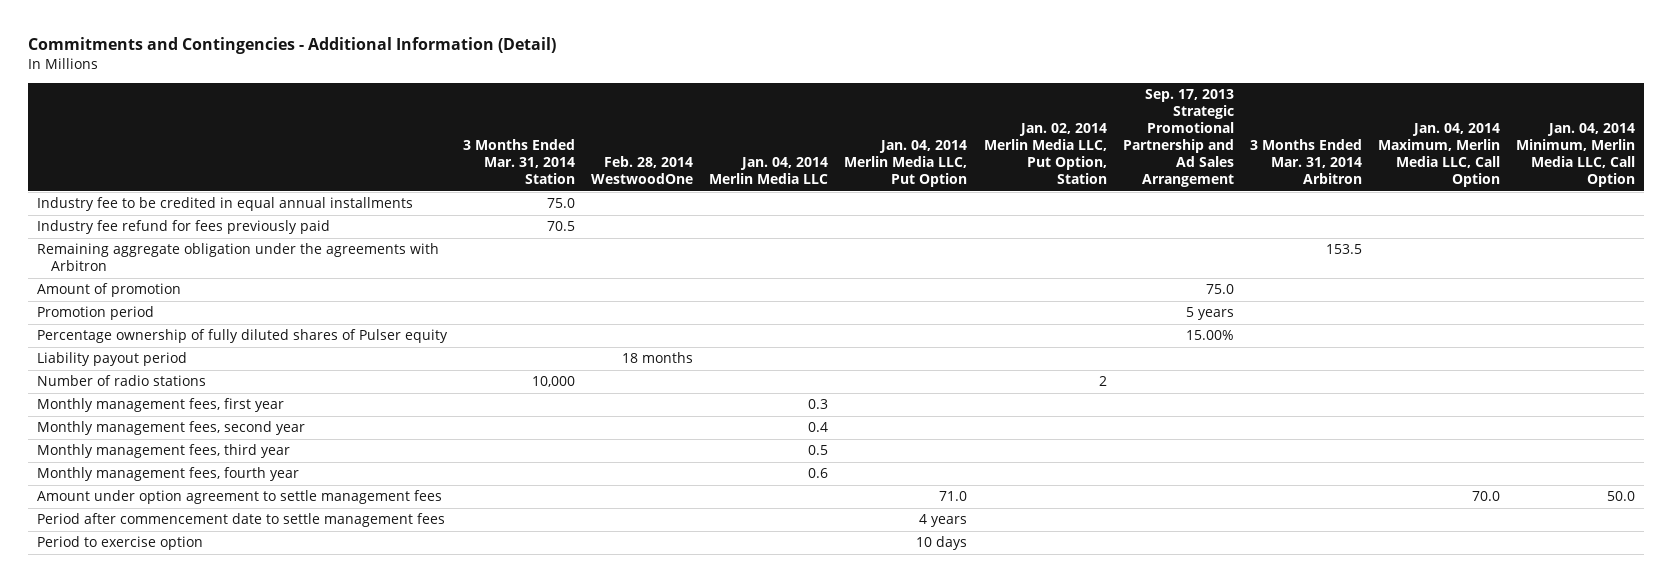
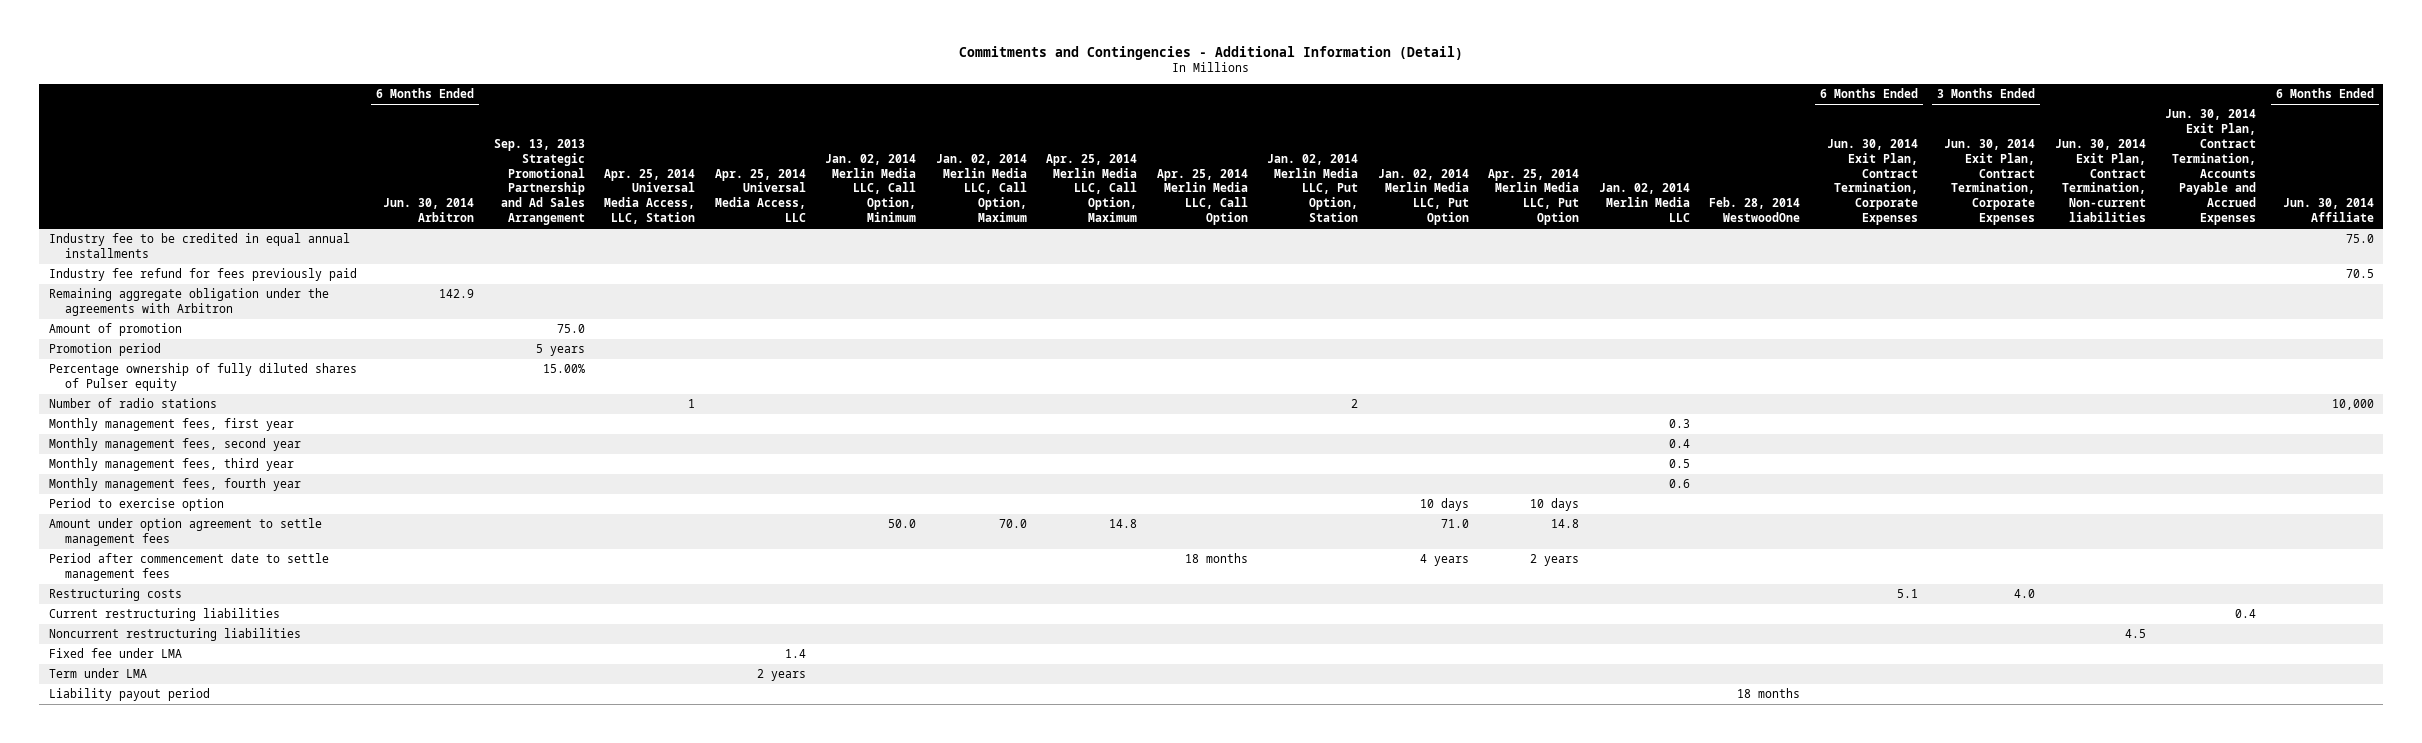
- | 3 Months Ended Mar. 31, 2014 Station | Feb. 28, 2014 WestwoodOne | Jan. 04, 2014 Merlin Media LLC | Jan. 04, 2014 Merlin Media LLC, Put Option | Jan. 02, 2014 Merlin Media LLC, Put Option, Station | Sep. 17, 2013 Strategic Promotional Partnership and Ad Sales Arrangement | 3 Months Ended Mar. 31, 2014 Arbitron | Jan. 04, 2014 Maximum, Merlin Media LLC, Call Option | Jan. 04, 2014 Minimum, Merlin Media LLC, Call Option
+ | 6 Months Ended Jun. 30, 2014 Arbitron | Sep. 13, 2013 Strategic Promotional Partnership and Ad Sales Arrangement | Apr. 25, 2014 Universal Media Access, LLC, Station | Apr. 25, 2014 Universal Media Access, LLC | Jan. 02, 2014 Merlin Media LLC, Call Option, Minimum | Jan. 02, 2014 Merlin Media LLC, Call Option, Maximum | Apr. 25, 2014 Merlin Media LLC, Call Option, Maximum | Apr. 25, 2014 Merlin Media LLC, Call Option | Jan. 02, 2014 Merlin Media LLC, Put Option, Station | Jan. 02, 2014 Merlin Media LLC, Put Option | Apr. 25, 2014 Merlin Media LLC, Put Option | Jan. 02, 2014 Merlin Media LLC | Feb. 28, 2014 WestwoodOne | 6 Months Ended Jun. 30, 2014 Exit Plan, Contract Termination, Corporate Expenses | 3 Months Ended Jun. 30, 2014 Exit Plan, Contract Termination, Corporate Expenses | Jun. 30, 2014 Exit Plan, Contract Termination, Non-current liabilities | Jun. 30, 2014 Exit Plan, Contract Termination, Accounts Payable and Accrued Expenses | 6 Months Ended Jun. 30, 2014 Affiliate
moved up: Period to exercise option | | | | | | | | | | 10 days | 10 days | | | | | | |
+ Restructuring costs | | | | | | | | | | | | | | 5.1 | 4.0 | | |
+ Current restructuring liabilities | | | | | | | | | | | | | | | | | 0.4 |
+ Noncurrent restructuring liabilities | | | | | | | | | | | | | | | | 4.5 | |
+ Fixed fee under LMA | | | | 1.4 | | | | | | | | | | | | | |
+ Term under LMA | | | | 2 years | | | | | | | | | | | | | |
moved down: Liability payout period | | | | | | | | | | | | | 18 months | | | | |

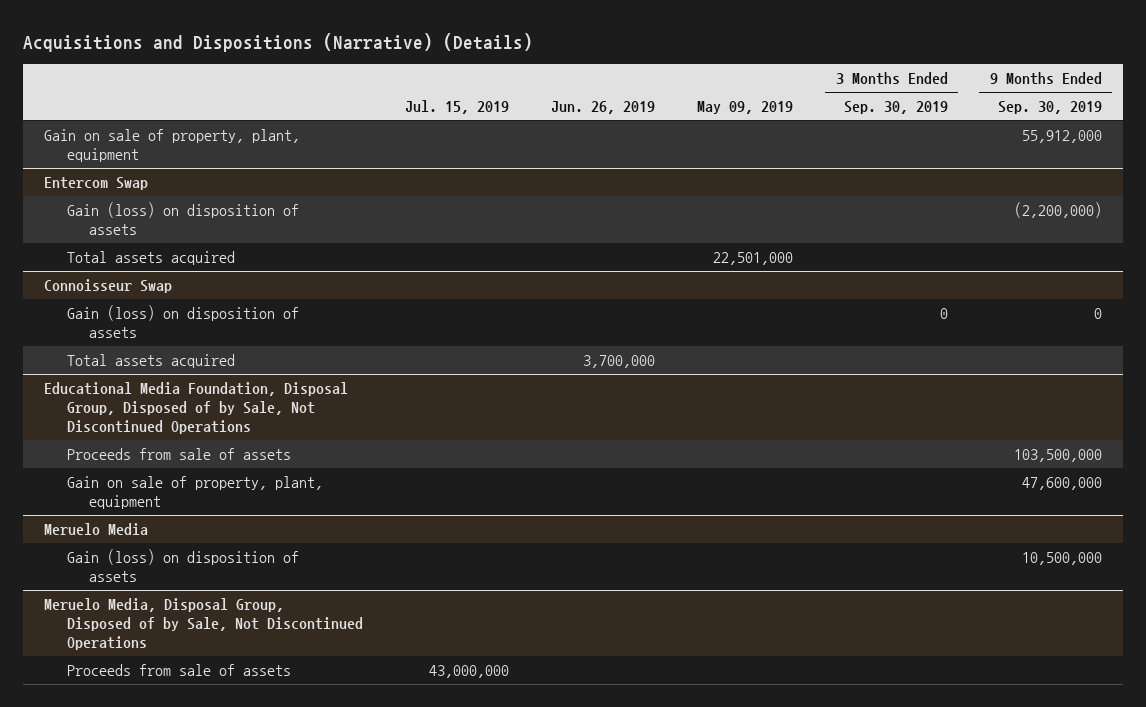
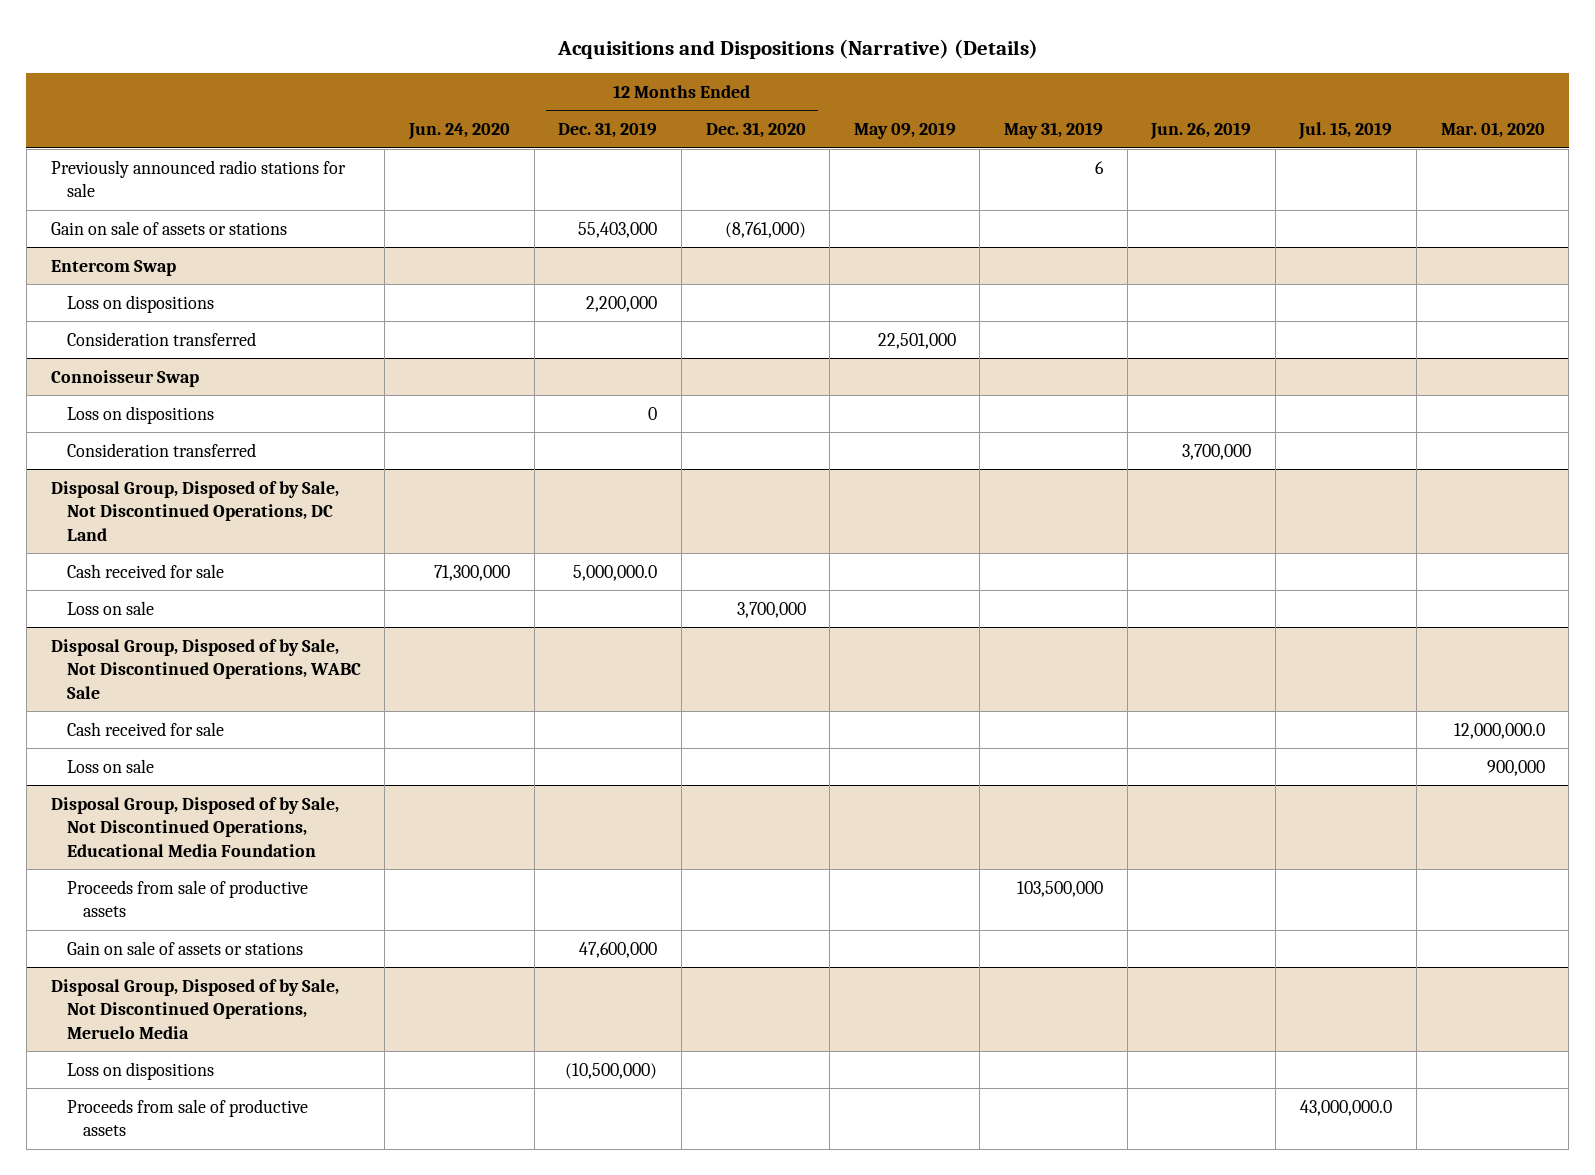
- | Jul. 15, 2019 | Jun. 26, 2019 | May 09, 2019 | 3 Months Ended Sep. 30, 2019 | 9 Months Ended Sep. 30, 2019
+ | Jun. 24, 2020 | 12 Months Ended Dec. 31, 2019 | 12 Months Ended Dec. 31, 2020 | May 09, 2019 | May 31, 2019 | Jun. 26, 2019 | Jul. 15, 2019 | Mar. 01, 2020
- Gain on sale of property, plant, equipment | | | | | 55,912,000
+ Previously announced radio stations for sale | | | | | 6 | | |
+ Gain on sale of assets or stations | | 55,403,000 | (8,761,000) | | | | |
@ Entercom Swap
- Gain (loss) on disposition of assets | | | | | (2,200,000)
- Total assets acquired | | | 22,501,000 | |
+ Loss on dispositions | | 2,200,000 | | | | | |
+ Consideration transferred | | | | 22,501,000 | | | |
@ Connoisseur Swap
- Gain (loss) on disposition of assets | | | | 0 | 0
- Total assets acquired | | 3,700,000 | | |
- Educational Media Foundation, Disposal Group, Disposed of by Sale, Not Discontinued Operations
- Proceeds from sale of assets | | | | | 103,500,000
- Gain on sale of property, plant, equipment | | | | | 47,600,000
- Meruelo Media
- Gain (loss) on disposition of assets | | | | | 10,500,000
- Meruelo Media, Disposal Group, Disposed of by Sale, Not Discontinued Operations
- Proceeds from sale of assets | 43,000,000 | | | |
@ Connoisseur Swap
+ Loss on dispositions | | 0 | | | | | |
+ Consideration transferred | | | | | | 3,700,000 | |
+ Disposal Group, Disposed of by Sale, Not Discontinued Operations, DC Land
+ Cash received for sale | 71,300,000 | 5,000,000.0 | | | | | |
+ Loss on sale | | | 3,700,000 | | | | |
+ Disposal Group, Disposed of by Sale, Not Discontinued Operations, WABC Sale
+ Cash received for sale | | | | | | | | 12,000,000.0
+ Loss on sale | | | | | | | | 900,000
+ Disposal Group, Disposed of by Sale, Not Discontinued Operations, Educational Media Foundation
+ Proceeds from sale of productive assets | | | | | 103,500,000 | | |
+ Gain on sale of assets or stations | | 47,600,000 | | | | | |
+ Disposal Group, Disposed of by Sale, Not Discontinued Operations, Meruelo Media
+ Loss on dispositions | | (10,500,000) | | | | | |
+ Proceeds from sale of productive assets | | | | | | | 43,000,000.0 |

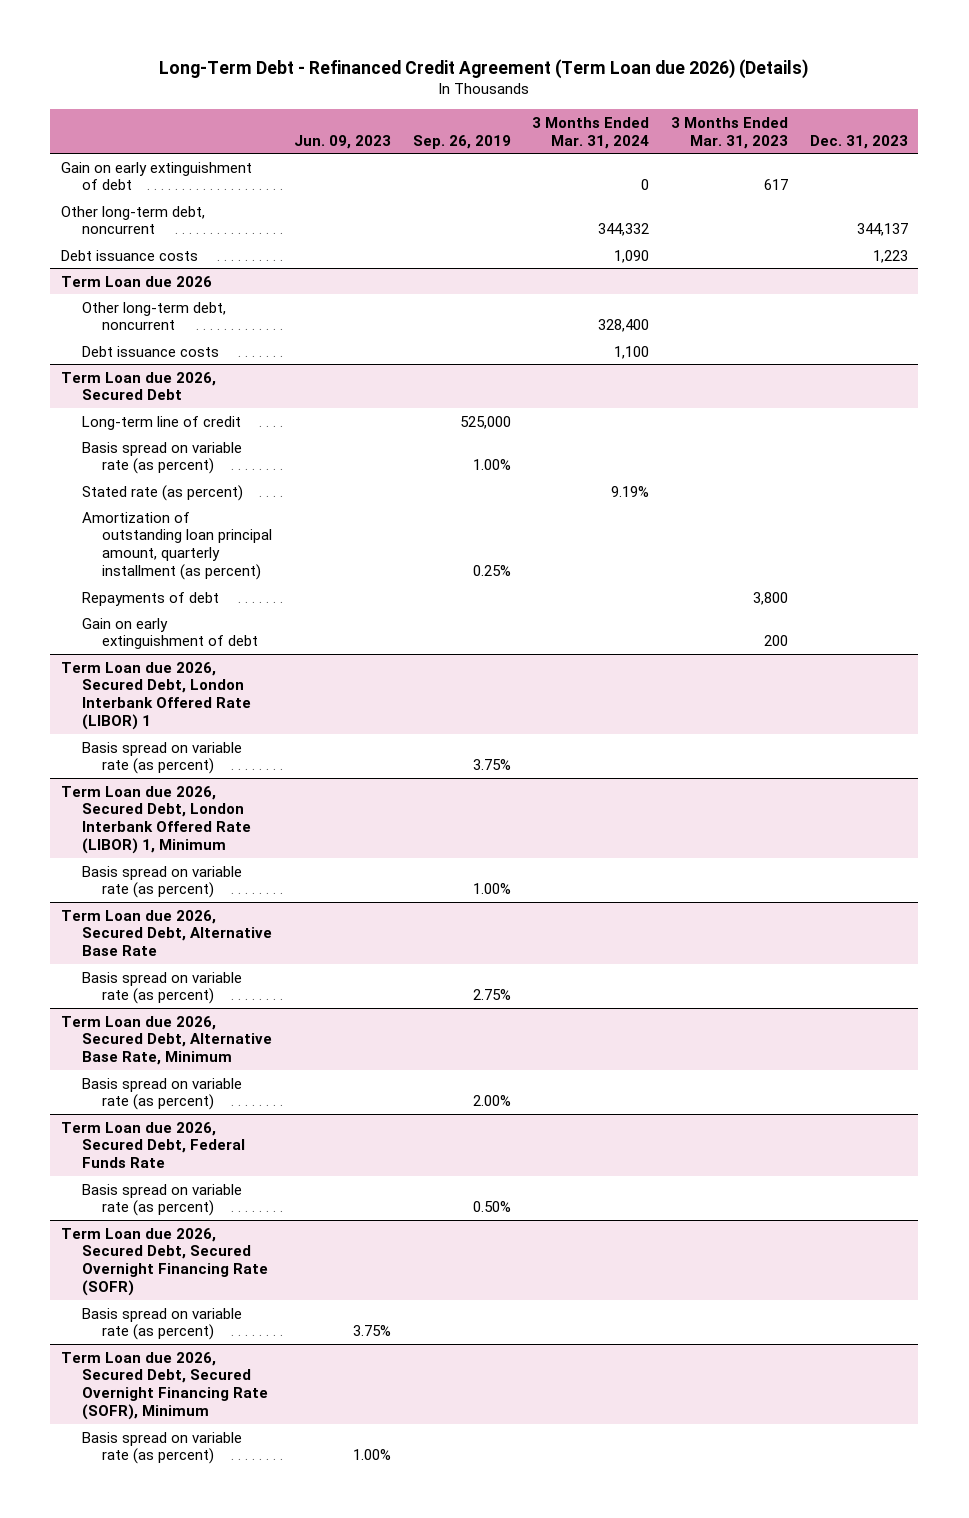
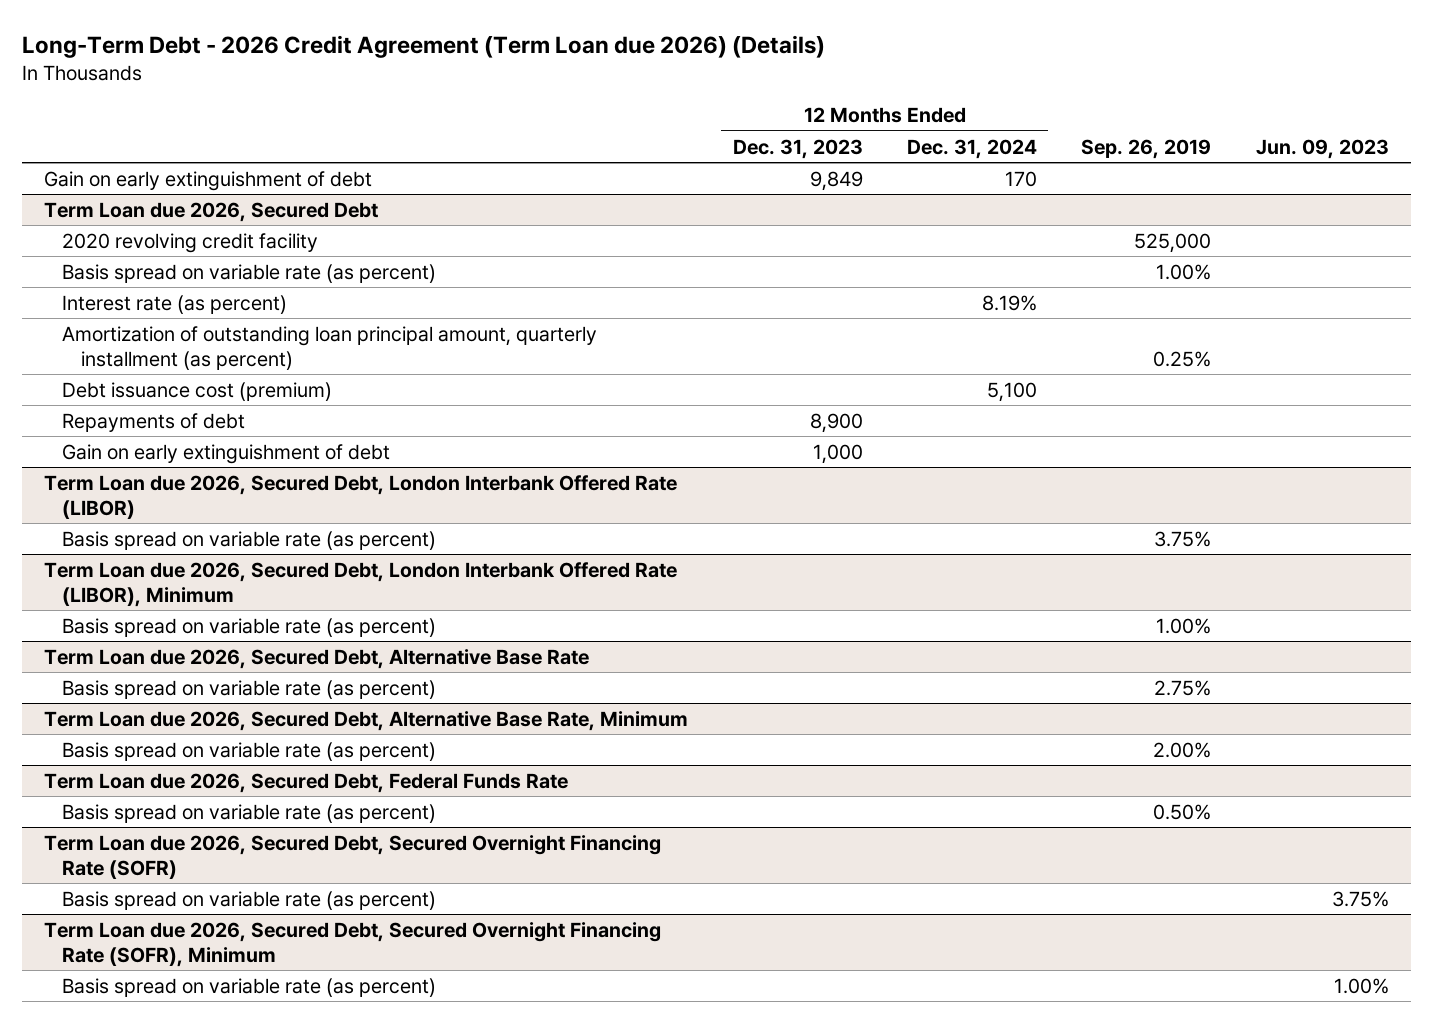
- Long-Term Debt - Refinanced Credit Agreement (Term Loan due 2026) (Details)
+ Long-Term Debt - 2026 Credit Agreement (Term Loan due 2026) (Details)
- | Jun. 09, 2023 | Sep. 26, 2019 | 3 Months Ended Mar. 31, 2024 | 3 Months Ended Mar. 31, 2023 | Dec. 31, 2023
+ | 12 Months Ended Dec. 31, 2023 | 12 Months Ended Dec. 31, 2024 | Sep. 26, 2019 | Jun. 09, 2023
- Other long-term debt, noncurrent | | | 344,332 | | 344,137
- Debt issuance costs | | | 1,090 | | 1,223
- Term Loan due 2026
- Other long-term debt, noncurrent | | | 328,400 | |
- Debt issuance costs | | | 1,100 | |
@ Term Loan due 2026, Secured Debt
- Long-term line of credit | | 525,000 | | |
+ 2020 revolving credit facility | | | 525,000 |
- Stated rate (as percent) | | | 9.19% | |
+ Interest rate (as percent) | | 8.19% | |
+ Debt issuance cost (premium) | | 5,100 | |
- Term Loan due 2026, Secured Debt, London Interbank Offered Rate (LIBOR) 1
+ Term Loan due 2026, Secured Debt, London Interbank Offered Rate (LIBOR)
- Term Loan due 2026, Secured Debt, London Interbank Offered Rate (LIBOR) 1, Minimum
+ Term Loan due 2026, Secured Debt, London Interbank Offered Rate (LIBOR), Minimum

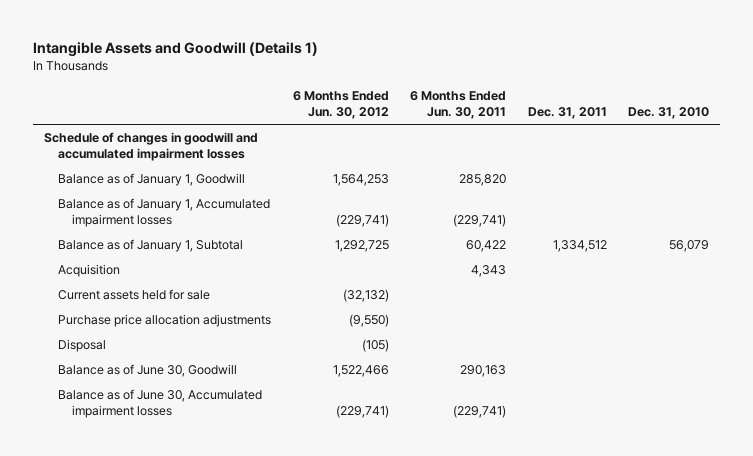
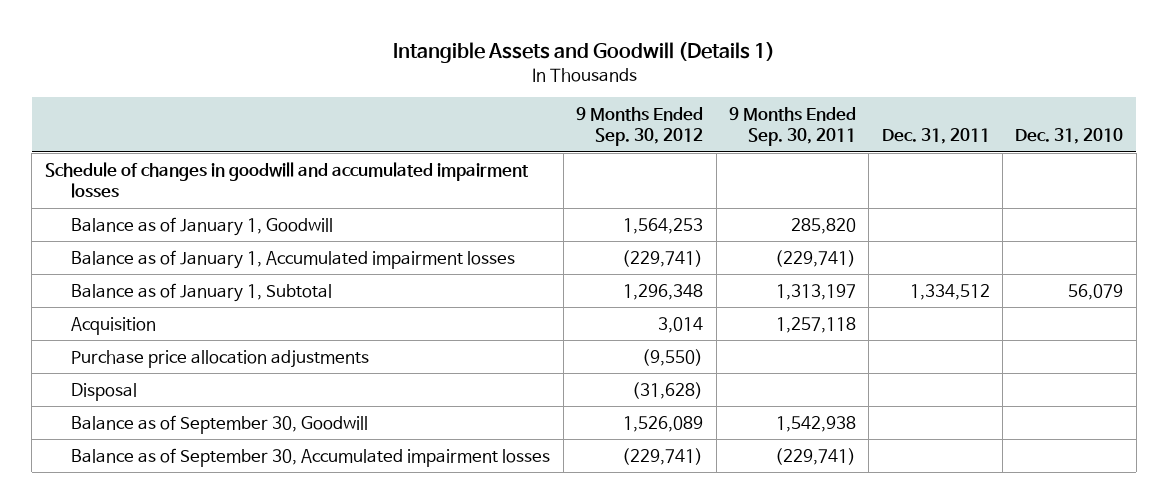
- | 6 Months Ended Jun. 30, 2012 | 6 Months Ended Jun. 30, 2011 | Dec. 31, 2011 | Dec. 31, 2010
+ | 9 Months Ended Sep. 30, 2012 | 9 Months Ended Sep. 30, 2011 | Dec. 31, 2011 | Dec. 31, 2010
- Current assets held for sale | (32,132) | | |
- Balance as of June 30, Goodwill | 1,522,466 | 290,163 | |
- Balance as of June 30, Accumulated impairment losses | (229,741) | (229,741) | |
+ Balance as of September 30, Goodwill | 1,526,089 | 1,542,938 | |
+ Balance as of September 30, Accumulated impairment losses | (229,741) | (229,741) | |

